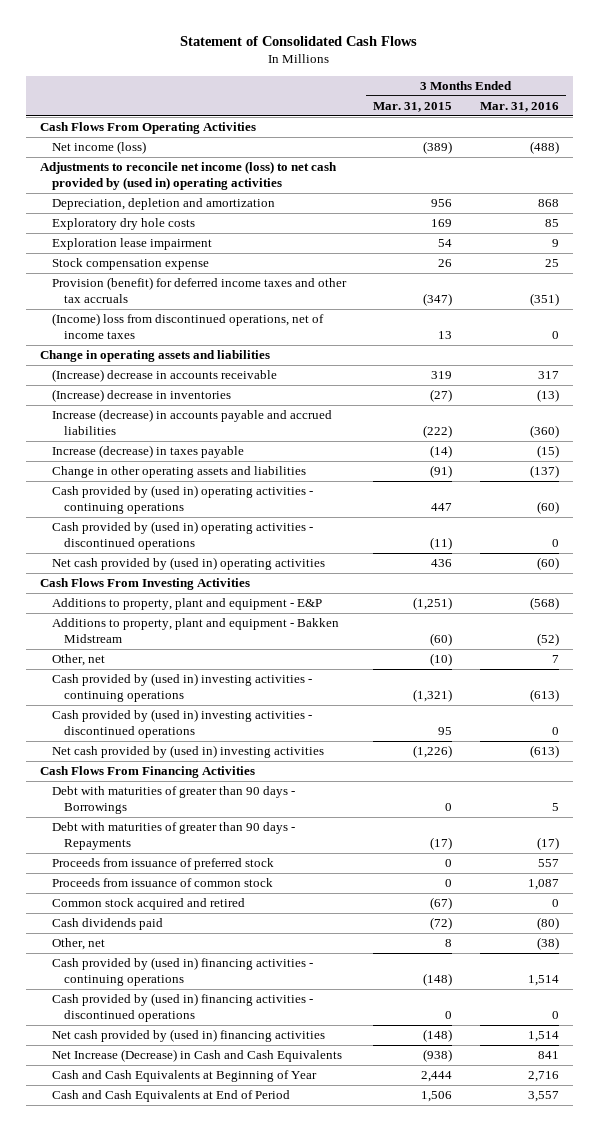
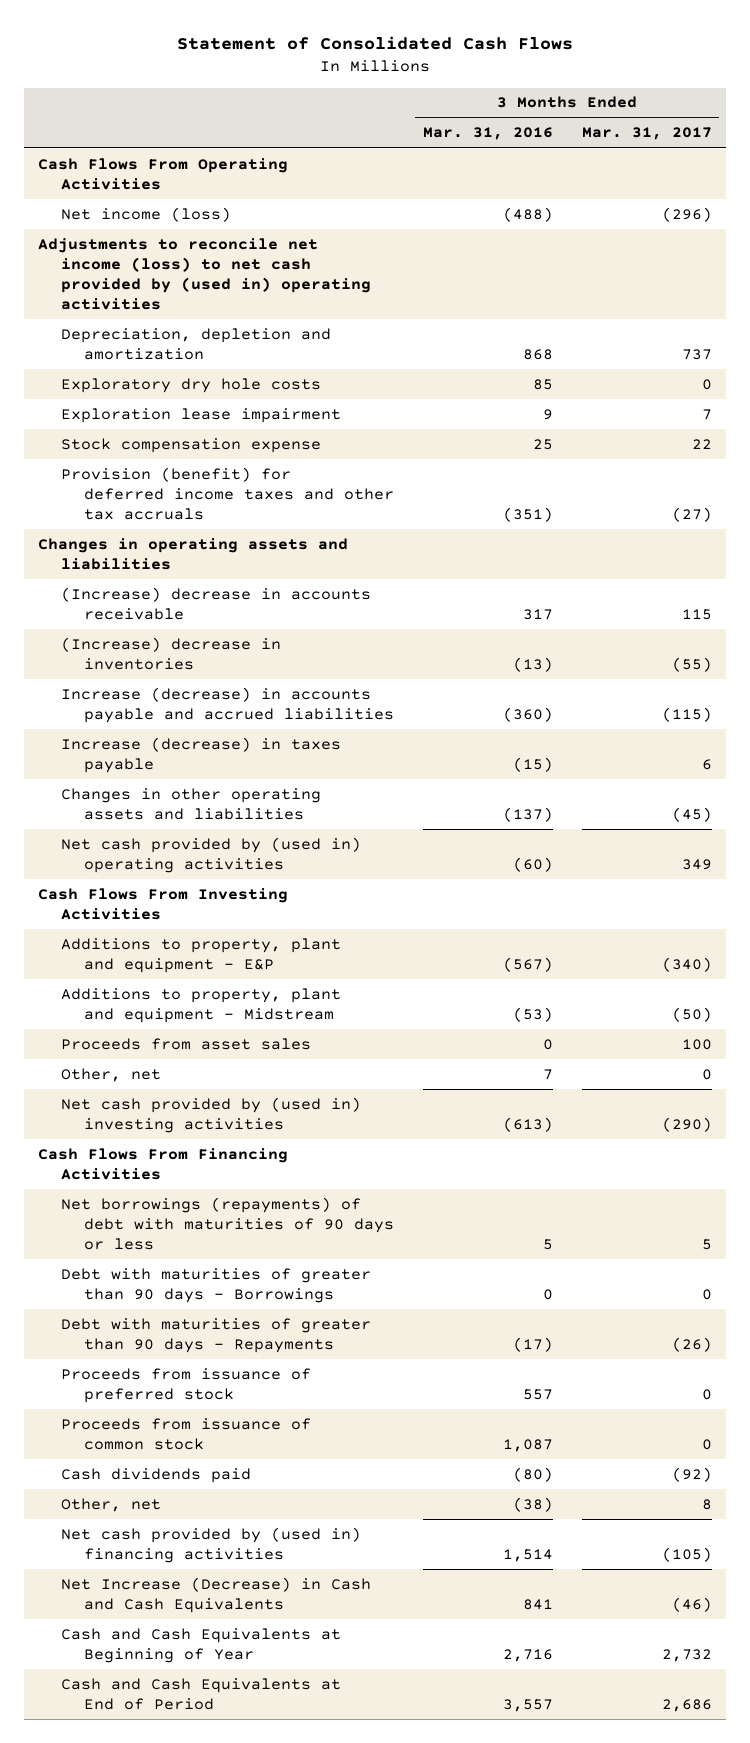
- | 3 Months Ended Mar. 31, 2015 | 3 Months Ended Mar. 31, 2016
+ | 3 Months Ended Mar. 31, 2016 | 3 Months Ended Mar. 31, 2017
- (Income) loss from discontinued operations, net of income taxes | 13 | 0
- Change in operating assets and liabilities
+ Changes in operating assets and liabilities
- Change in other operating assets and liabilities | (91) | (137)
- Cash provided by (used in) operating activities - continuing operations | 447 | (60)
- Cash provided by (used in) operating activities - discontinued operations | (11) | 0
+ Changes in other operating assets and liabilities | (137) | (45)
- Additions to property, plant and equipment - E&P | (1,251) | (568)
- Additions to property, plant and equipment - Bakken Midstream | (60) | (52)
+ Additions to property, plant and equipment - E&P | (567) | (340)
+ Additions to property, plant and equipment - Midstream | (53) | (50)
+ Proceeds from asset sales | 0 | 100
- Cash provided by (used in) investing activities - continuing operations | (1,321) | (613)
- Cash provided by (used in) investing activities - discontinued operations | 95 | 0
- Debt with maturities of greater than 90 days - Borrowings | 0 | 5
+ Net borrowings (repayments) of debt with maturities of 90 days or less | 5 | 5
+ Debt with maturities of greater than 90 days - Borrowings | 0 | 0
- Common stock acquired and retired | (67) | 0
- Cash provided by (used in) financing activities - continuing operations | (148) | 1,514
- Cash provided by (used in) financing activities - discontinued operations | 0 | 0

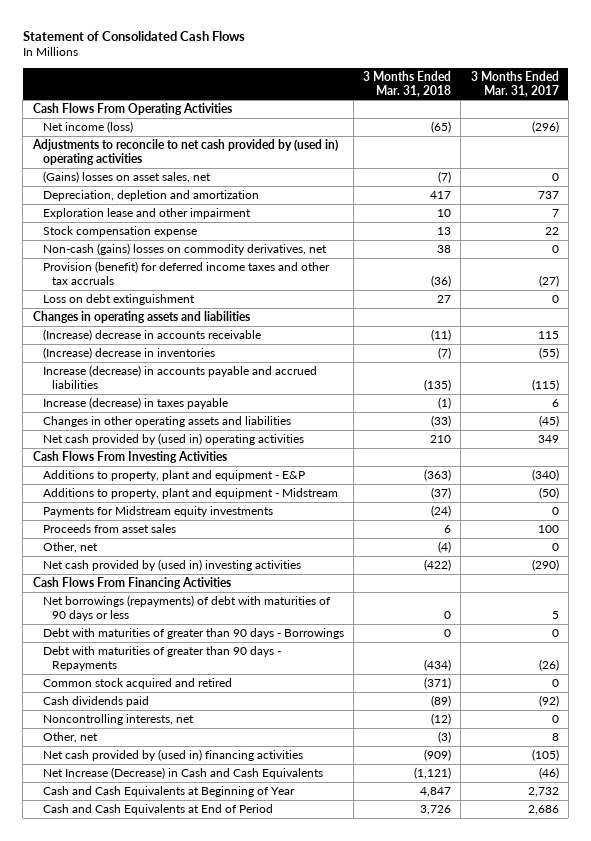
- | 3 Months Ended Mar. 31, 2016 | 3 Months Ended Mar. 31, 2017
+ | 3 Months Ended Mar. 31, 2018 | 3 Months Ended Mar. 31, 2017
- Adjustments to reconcile net income (loss) to net cash provided by (used in) operating activities
+ Adjustments to reconcile to net cash provided by (used in) operating activities
+ (Gains) losses on asset sales, net | (7) | 0
- Exploratory dry hole costs | 85 | 0
- Exploration lease impairment | 9 | 7
+ Exploration lease and other impairment | 10 | 7
+ Non-cash (gains) losses on commodity derivatives, net | 38 | 0
+ Loss on debt extinguishment | 27 | 0
+ Payments for Midstream equity investments | (24) | 0
- Proceeds from issuance of preferred stock | 557 | 0
- Proceeds from issuance of common stock | 1,087 | 0
+ Common stock acquired and retired | (371) | 0
+ Noncontrolling interests, net | (12) | 0

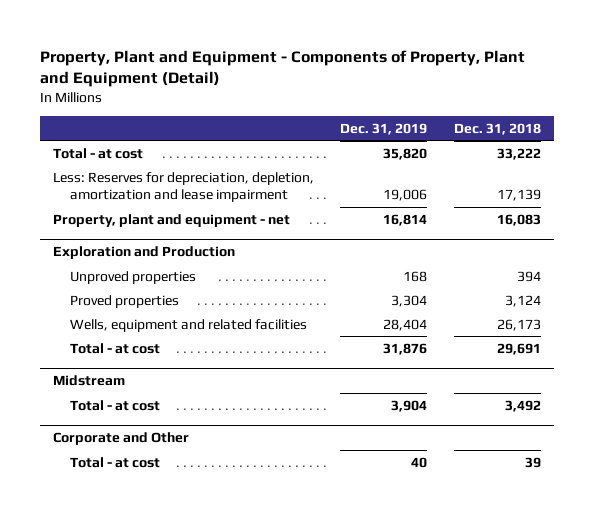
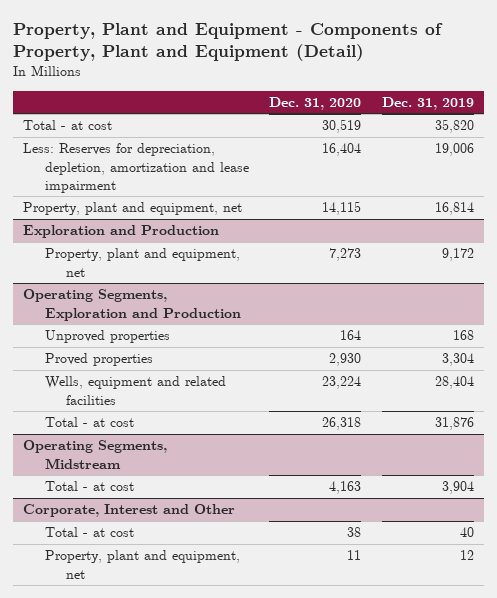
- | Dec. 31, 2019 | Dec. 31, 2018
+ | Dec. 31, 2020 | Dec. 31, 2019
- Property, plant and equipment - net | 16,814 | 16,083
+ Property, plant and equipment, net | 14,115 | 16,814
@ Exploration and Production
+ Property, plant and equipment, net | 7,273 | 9,172
+ Operating Segments, Exploration and Production
- Midstream
+ Operating Segments, Midstream
- Corporate and Other
+ Corporate, Interest and Other
+ Property, plant and equipment, net | 11 | 12

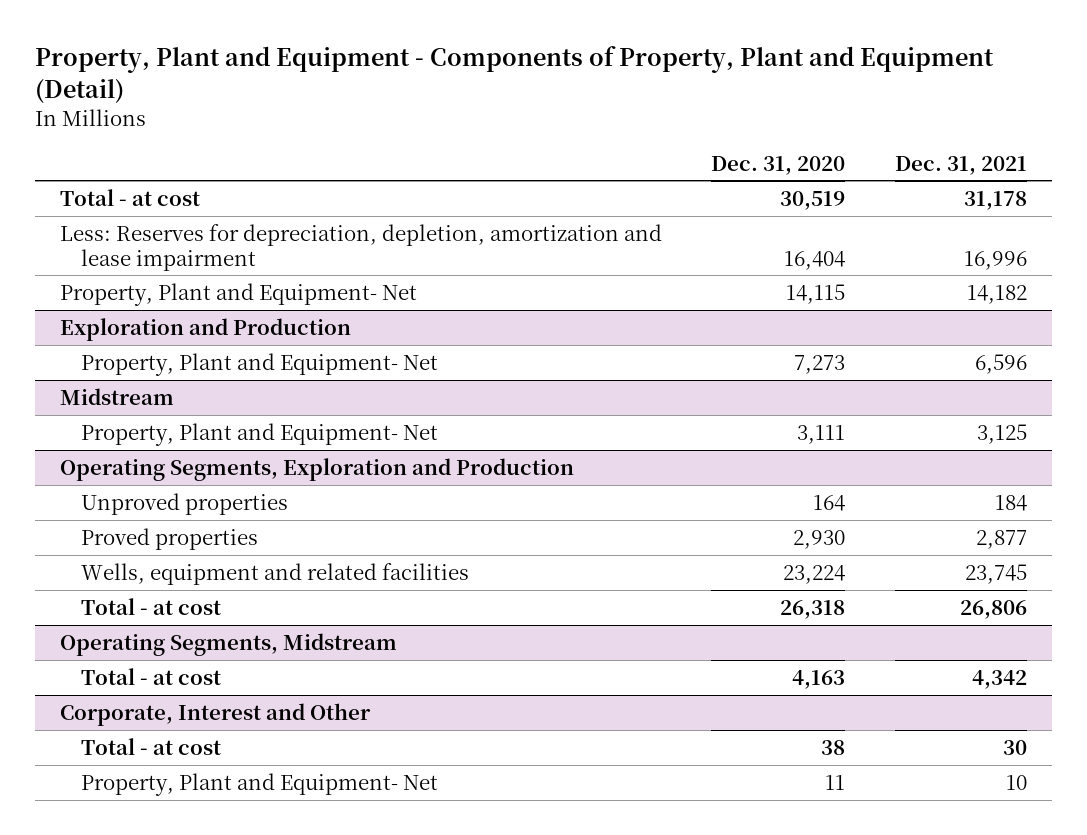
- | Dec. 31, 2020 | Dec. 31, 2019
+ | Dec. 31, 2020 | Dec. 31, 2021
- Property, plant and equipment, net | 14,115 | 16,814
+ Property, Plant and Equipment- Net | 14,115 | 14,182
@ Exploration and Production
- Property, plant and equipment, net | 7,273 | 9,172
+ Property, Plant and Equipment- Net | 7,273 | 6,596
+ Midstream
+ Property, Plant and Equipment- Net | 3,111 | 3,125
@ Corporate, Interest and Other
- Property, plant and equipment, net | 11 | 12
+ Property, Plant and Equipment- Net | 11 | 10

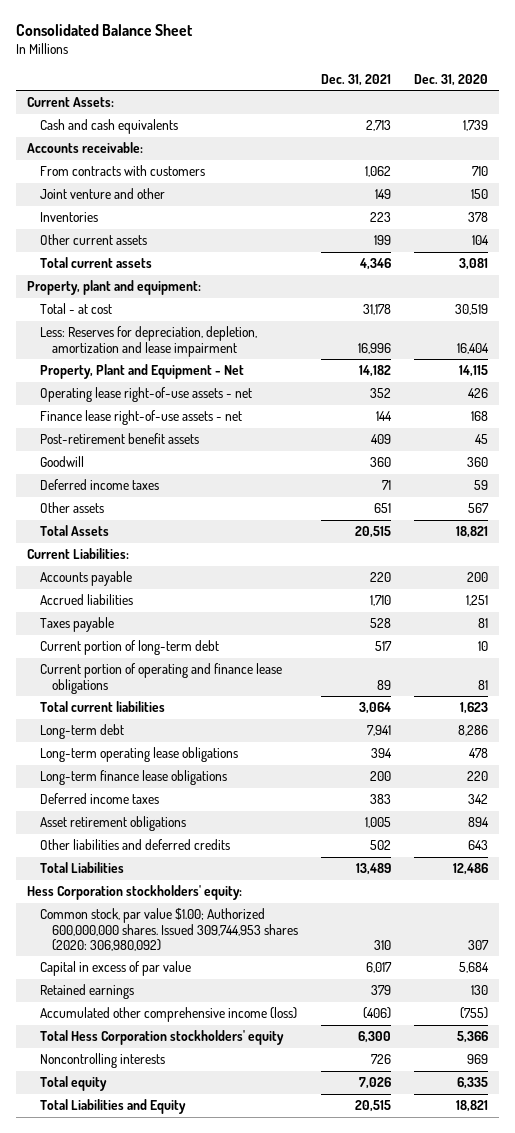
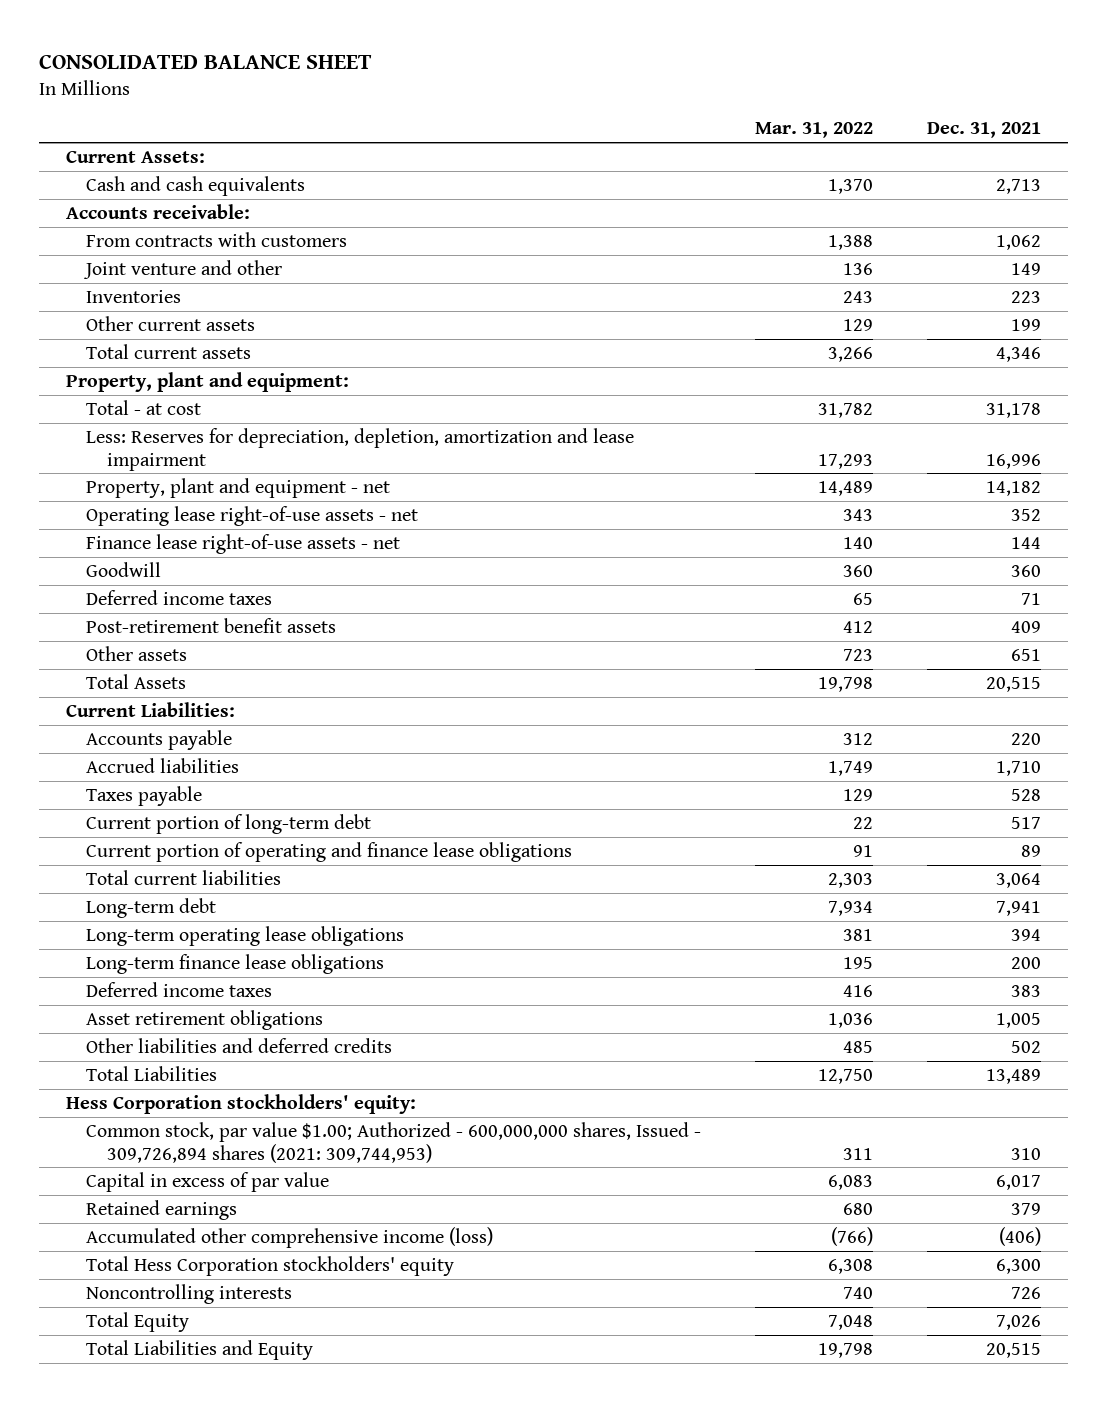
- Consolidated Balance Sheet
+ CONSOLIDATED BALANCE SHEET
- | Dec. 31, 2021 | Dec. 31, 2020
+ | Mar. 31, 2022 | Dec. 31, 2021
- Property, Plant and Equipment - Net | 14,182 | 14,115
+ Property, plant and equipment - net | 14,489 | 14,182
moved down: Post-retirement benefit assets | 412 | 409
- Common stock, par value $1.00; Authorized 600,000,000 shares. Issued 309,744,953 shares (2020: 306,980,092) | 310 | 307
+ Common stock, par value $1.00; Authorized - 600,000,000 shares, Issued - 309,726,894 shares (2021: 309,744,953) | 311 | 310
- Total equity | 7,026 | 6,335
+ Total Equity | 7,048 | 7,026

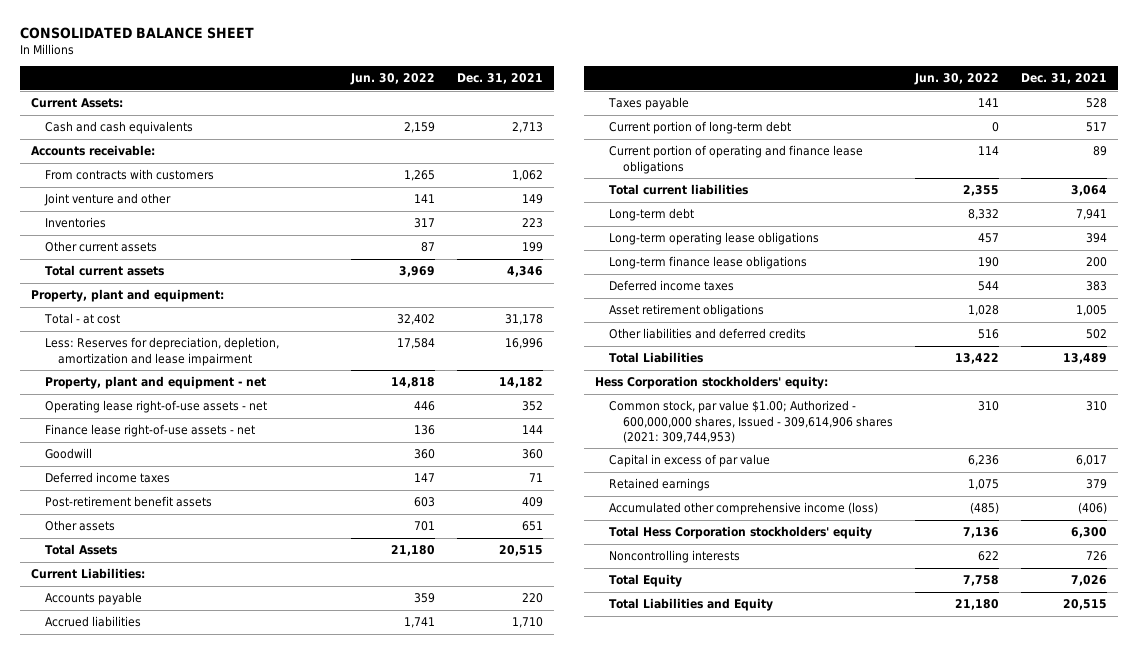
- | Mar. 31, 2022 | Dec. 31, 2021
+ | Jun. 30, 2022 | Dec. 31, 2021
- Common stock, par value $1.00; Authorized - 600,000,000 shares, Issued - 309,726,894 shares (2021: 309,744,953) | 311 | 310
+ Common stock, par value $1.00; Authorized - 600,000,000 shares, Issued - 309,614,906 shares (2021: 309,744,953) | 310 | 310

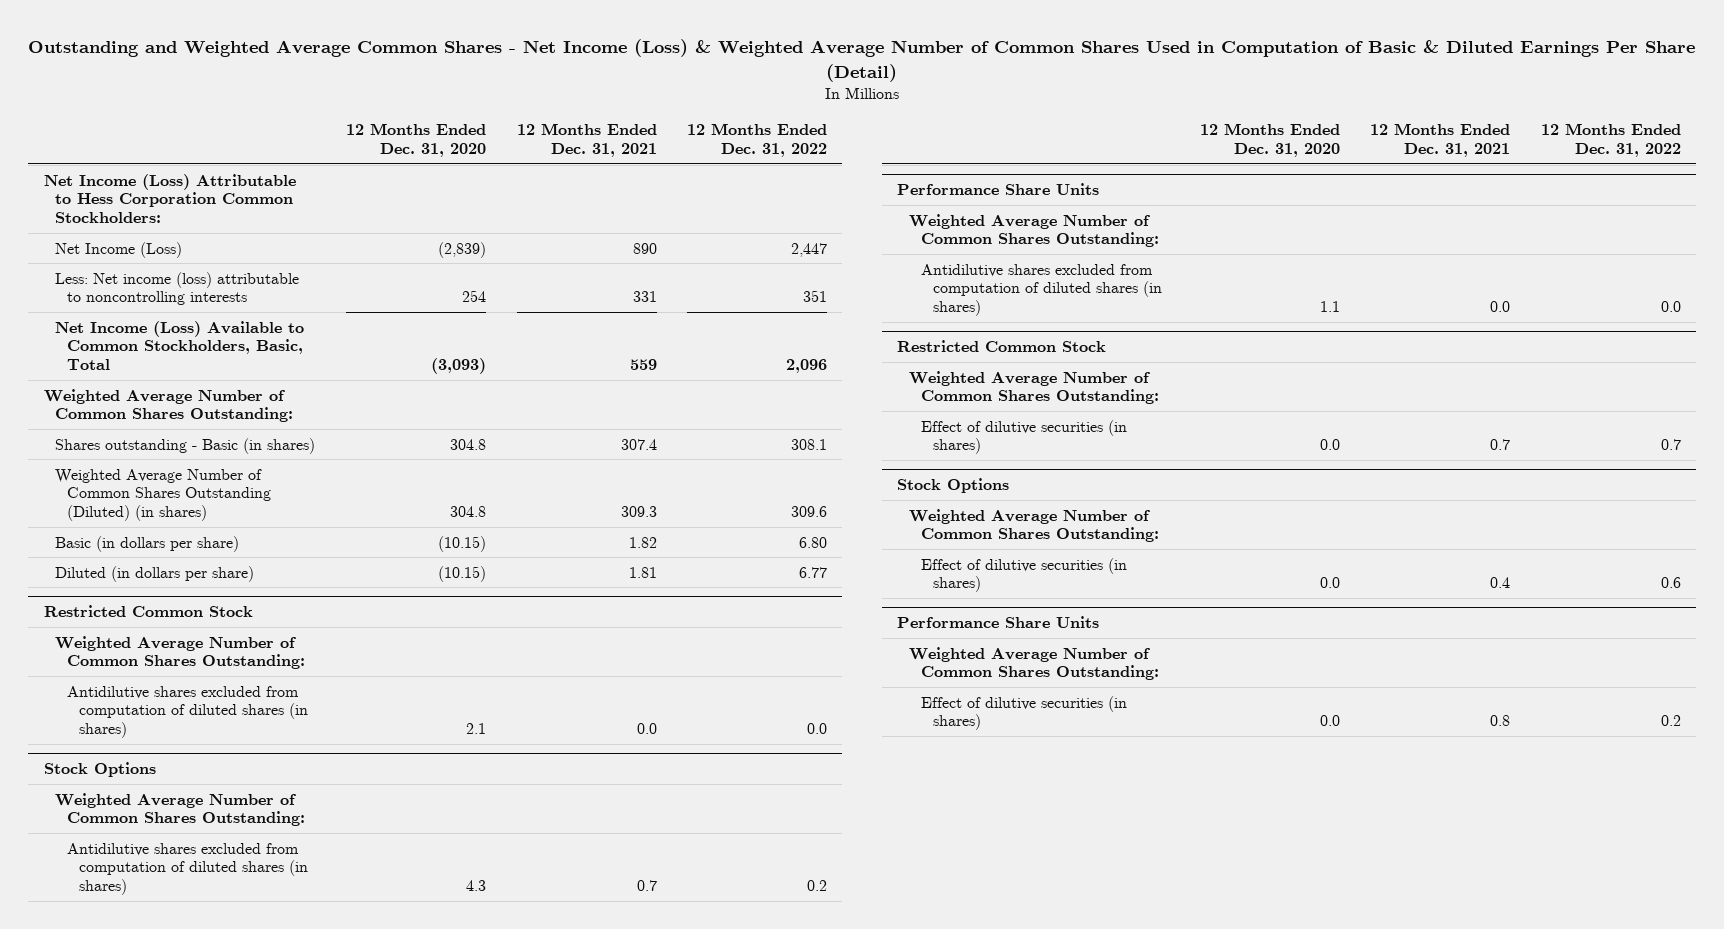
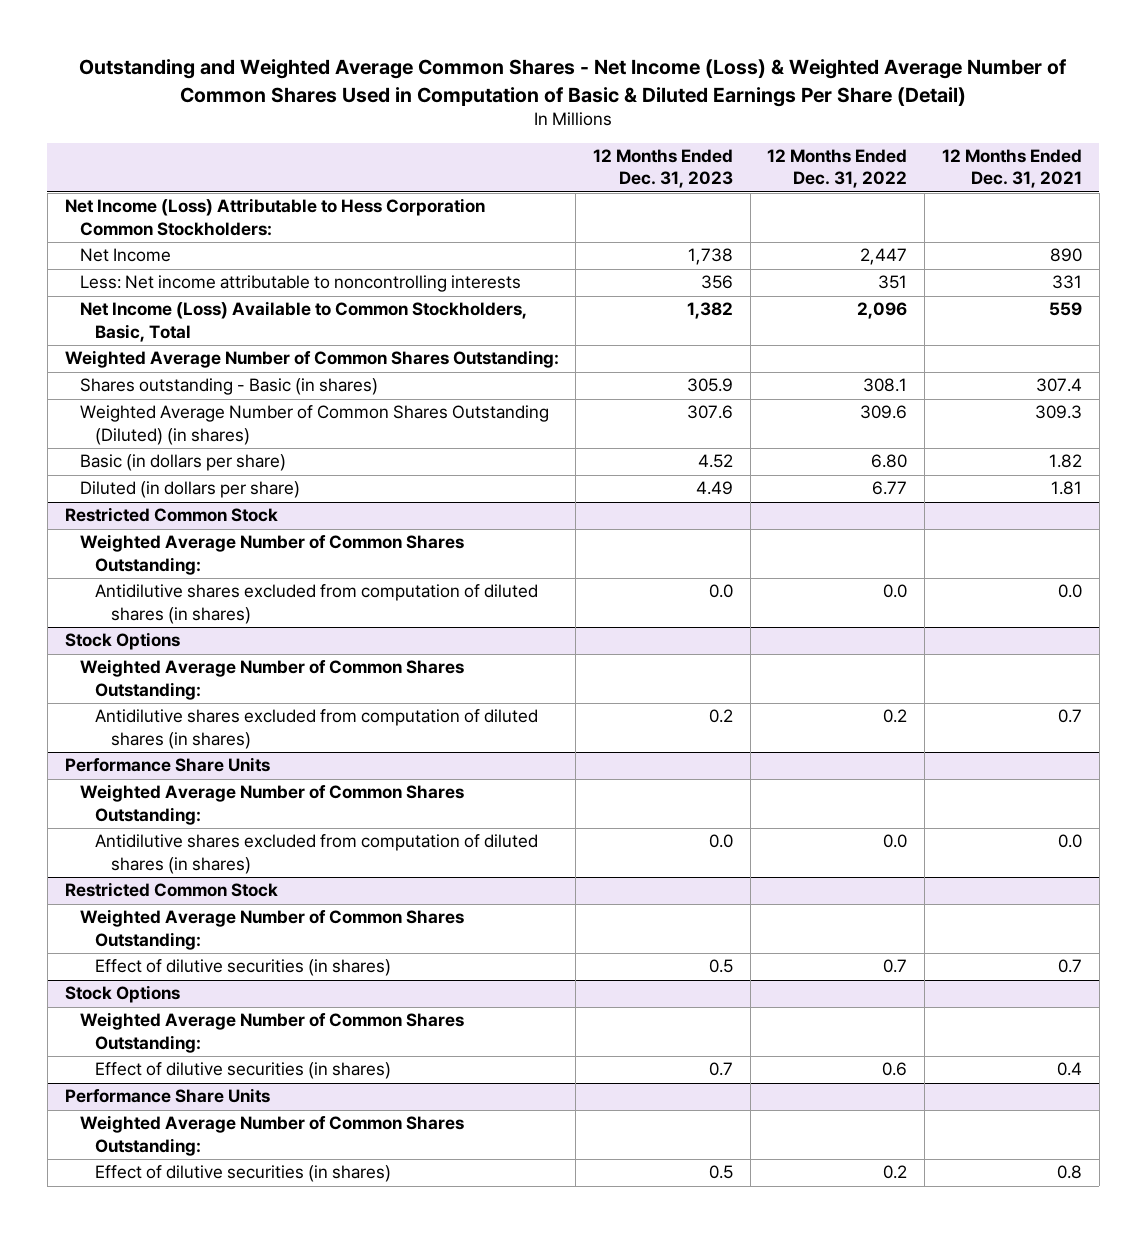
- | 12 Months Ended Dec. 31, 2020 | 12 Months Ended Dec. 31, 2021 | 12 Months Ended Dec. 31, 2022
+ | 12 Months Ended Dec. 31, 2023 | 12 Months Ended Dec. 31, 2022 | 12 Months Ended Dec. 31, 2021
- Net Income (Loss) | (2,839) | 890 | 2,447
- Less: Net income (loss) attributable to noncontrolling interests | 254 | 331 | 351
+ Net Income | 1,738 | 2,447 | 890
+ Less: Net income attributable to noncontrolling interests | 356 | 351 | 331

